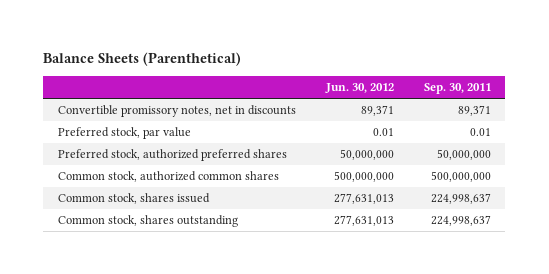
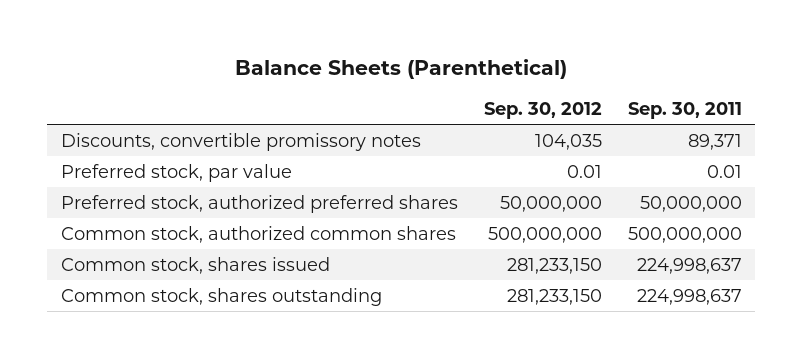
- | Jun. 30, 2012 | Sep. 30, 2011
+ | Sep. 30, 2012 | Sep. 30, 2011
- Convertible promissory notes, net in discounts | 89,371 | 89,371
+ Discounts, convertible promissory notes | 104,035 | 89,371

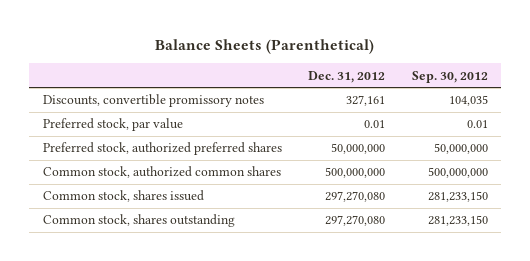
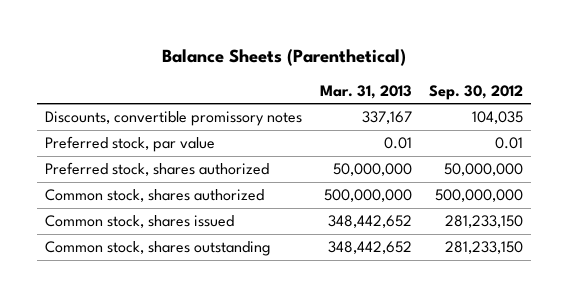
- | Dec. 31, 2012 | Sep. 30, 2012
+ | Mar. 31, 2013 | Sep. 30, 2012
- Preferred stock, authorized preferred shares | 50,000,000 | 50,000,000
- Common stock, authorized common shares | 500,000,000 | 500,000,000
+ Preferred stock, shares authorized | 50,000,000 | 50,000,000
+ Common stock, shares authorized | 500,000,000 | 500,000,000

